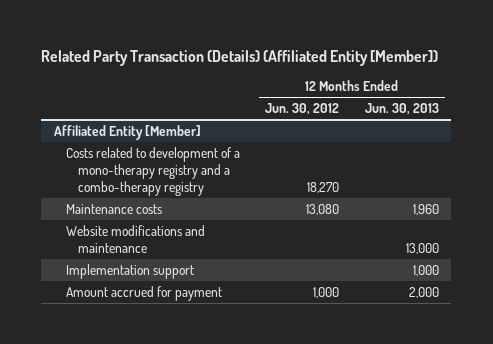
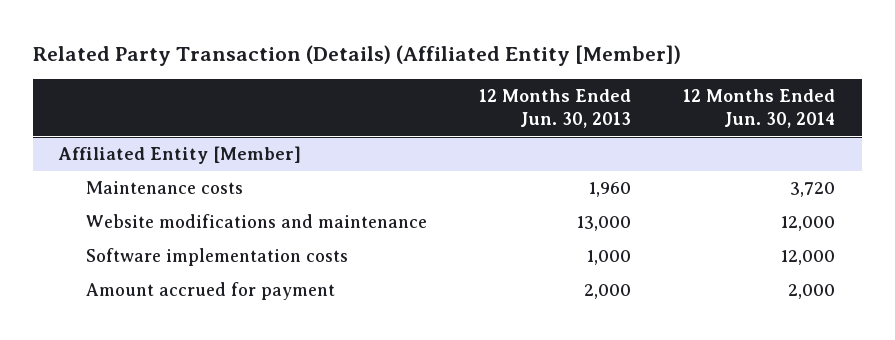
- | 12 Months Ended Jun. 30, 2012 | 12 Months Ended Jun. 30, 2013
+ | 12 Months Ended Jun. 30, 2013 | 12 Months Ended Jun. 30, 2014
@ Affiliated Entity [Member]
- Costs related to development of a mono-therapy registry and a combo-therapy registry | 18,270 |
- Implementation support | | 1,000
+ Software implementation costs | 1,000 | 12,000

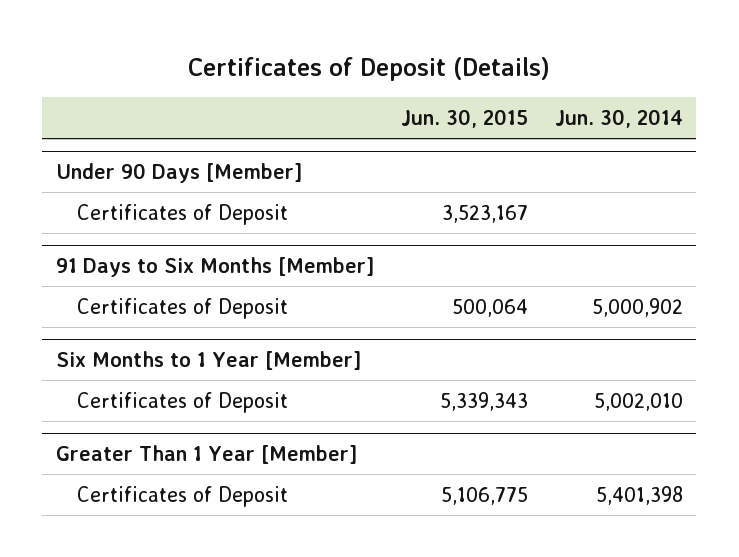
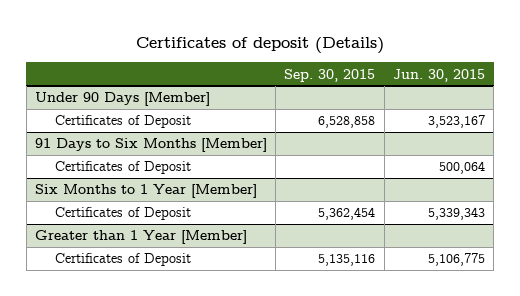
- Certificates of Deposit (Details)
+ Certificates of deposit (Details)
- | Jun. 30, 2015 | Jun. 30, 2014
+ | Sep. 30, 2015 | Jun. 30, 2015
- Greater Than 1 Year [Member]
+ Greater than 1 Year [Member]

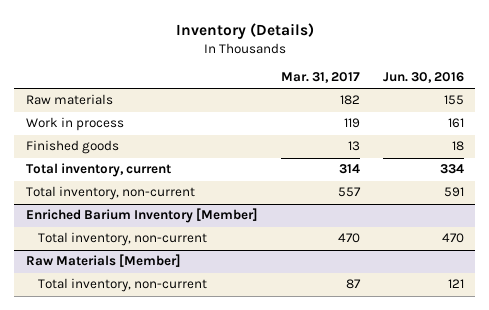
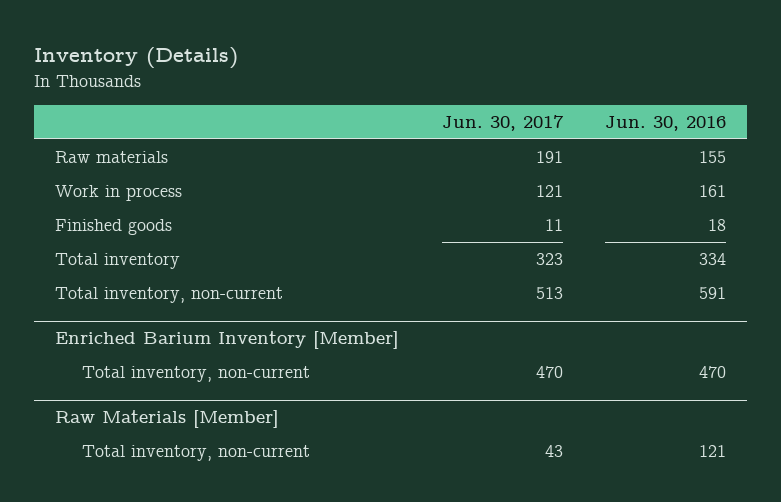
- | Mar. 31, 2017 | Jun. 30, 2016
+ | Jun. 30, 2017 | Jun. 30, 2016
- Total inventory, current | 314 | 334
+ Total inventory | 323 | 334

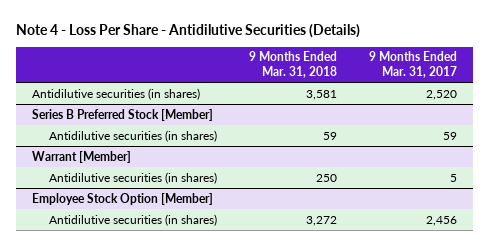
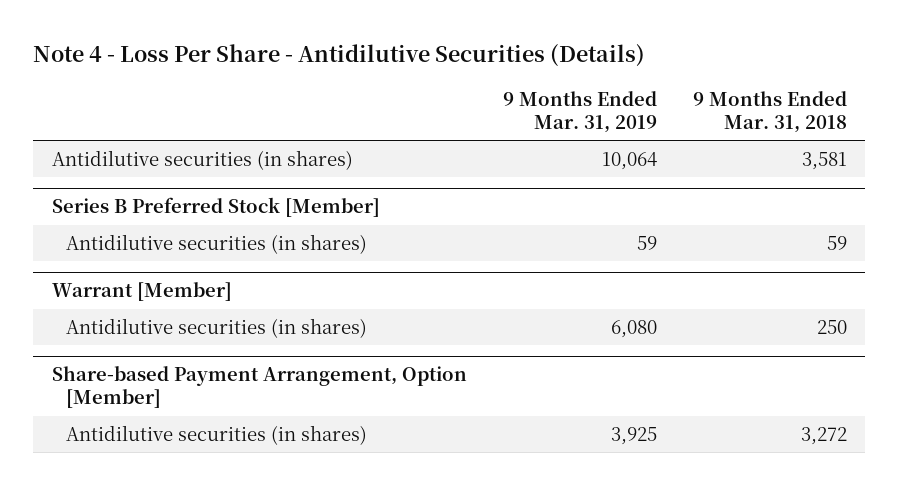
- | 9 Months Ended Mar. 31, 2018 | 9 Months Ended Mar. 31, 2017
+ | 9 Months Ended Mar. 31, 2019 | 9 Months Ended Mar. 31, 2018
- Employee Stock Option [Member]
+ Share-based Payment Arrangement, Option [Member]

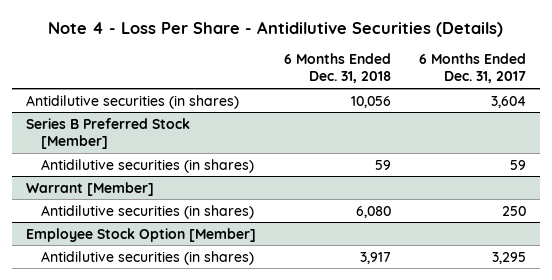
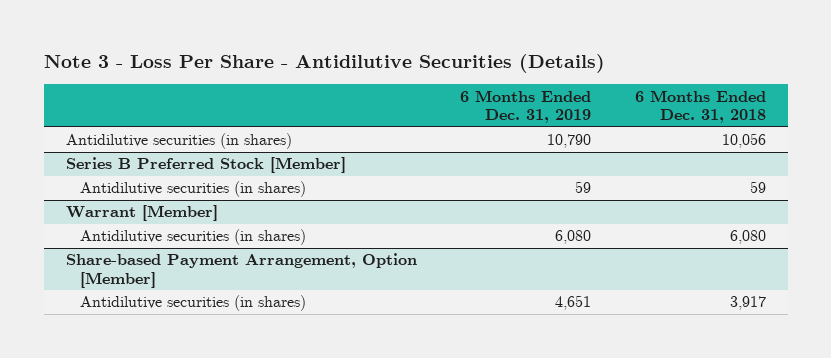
- Note 4 - Loss Per Share - Antidilutive Securities (Details)
+ Note 3 - Loss Per Share - Antidilutive Securities (Details)
- | 6 Months Ended Dec. 31, 2018 | 6 Months Ended Dec. 31, 2017
+ | 6 Months Ended Dec. 31, 2019 | 6 Months Ended Dec. 31, 2018
- Employee Stock Option [Member]
+ Share-based Payment Arrangement, Option [Member]

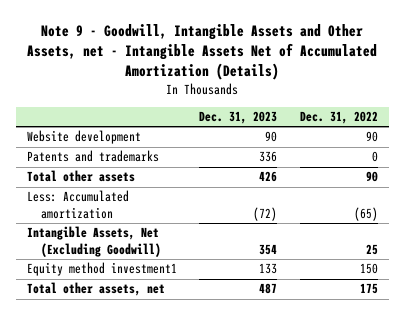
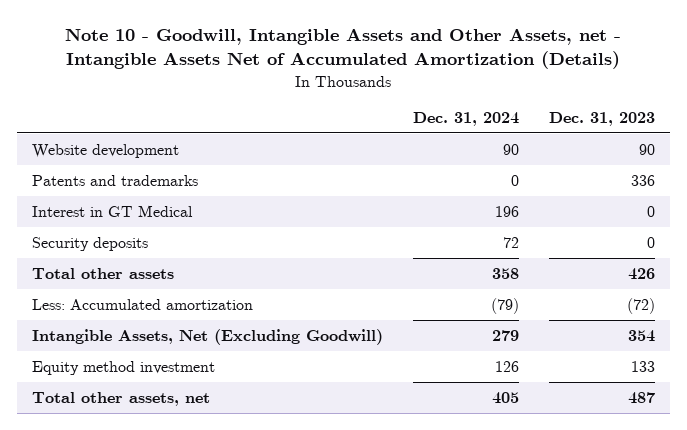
- Note 9 - Goodwill, Intangible Assets and Other Assets, net - Intangible Assets Net of Accumulated Amortization (Details)
+ Note 10 - Goodwill, Intangible Assets and Other Assets, net - Intangible Assets Net of Accumulated Amortization (Details)
- | Dec. 31, 2023 | Dec. 31, 2022
+ | Dec. 31, 2024 | Dec. 31, 2023
+ Interest in GT Medical | 196 | 0
+ Security deposits | 72 | 0
- Equity method investment1 | 133 | 150
+ Equity method investment | 126 | 133

